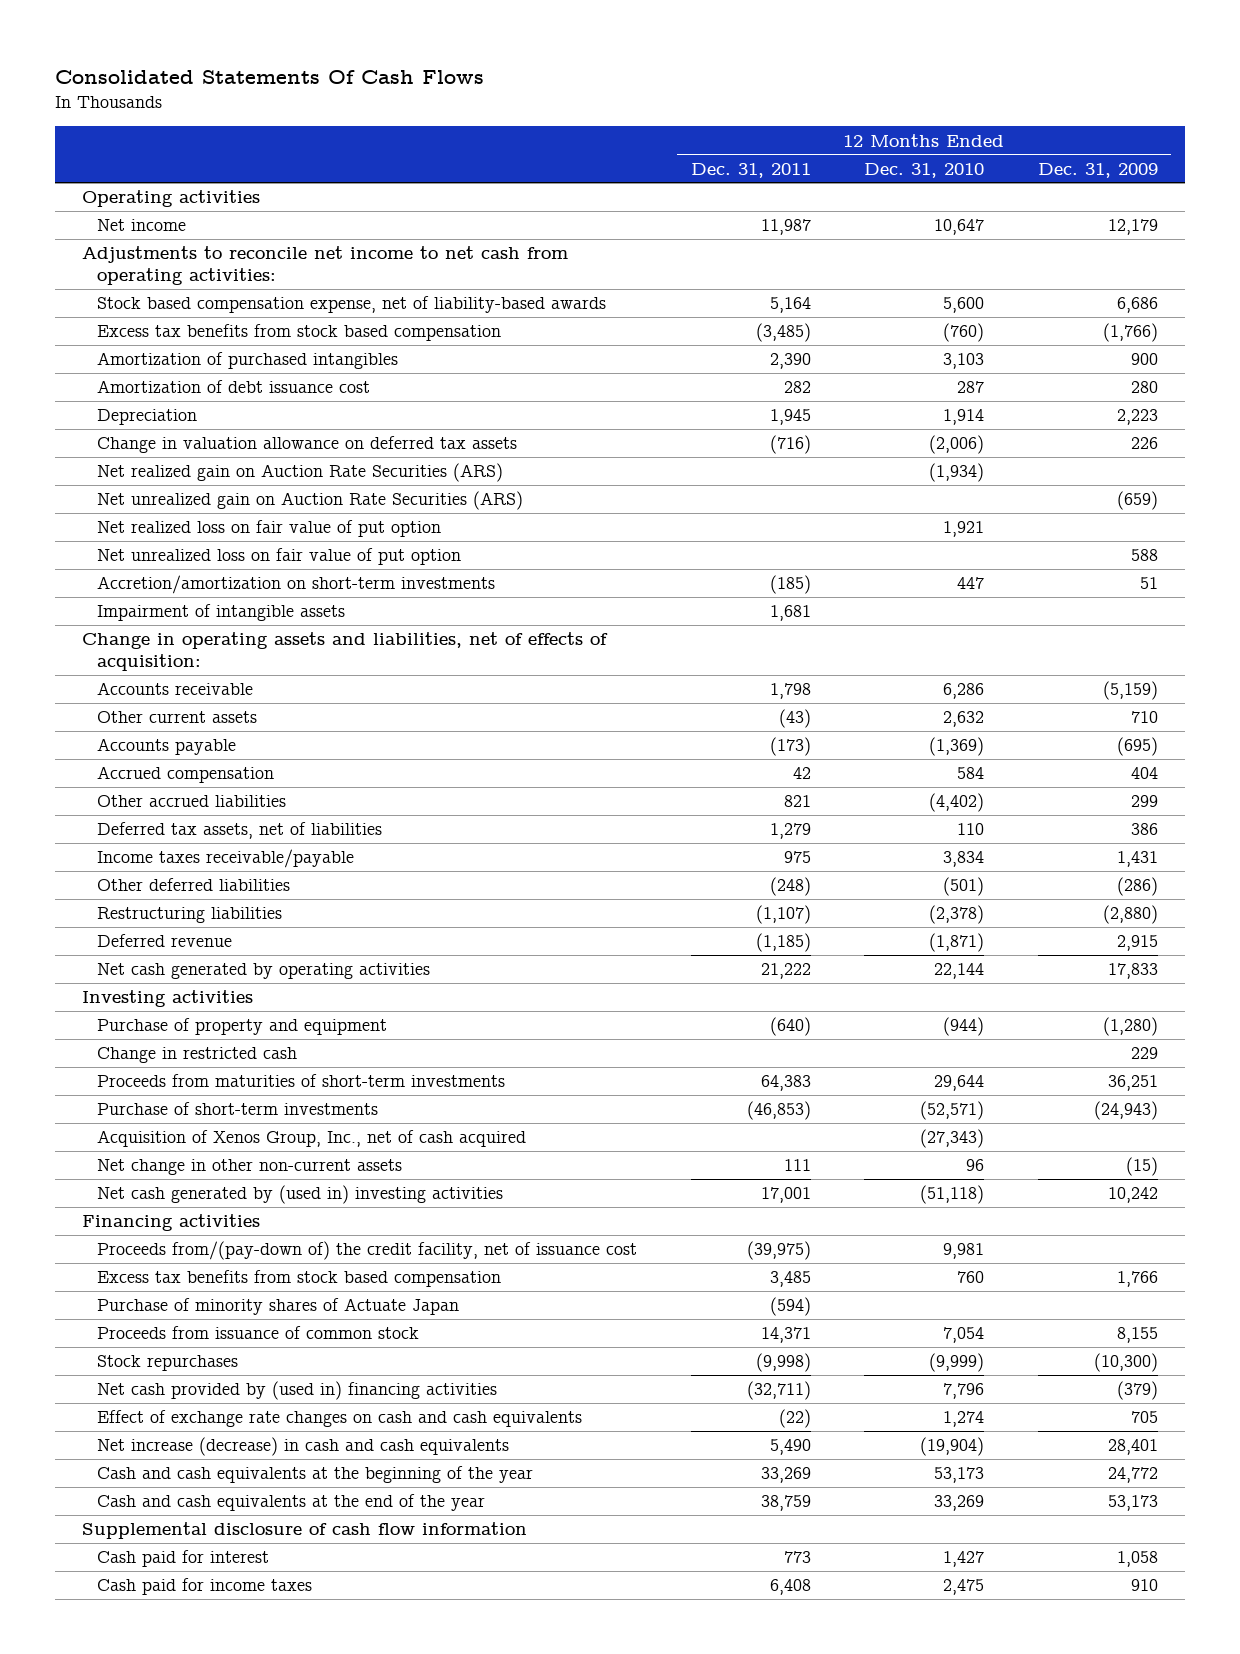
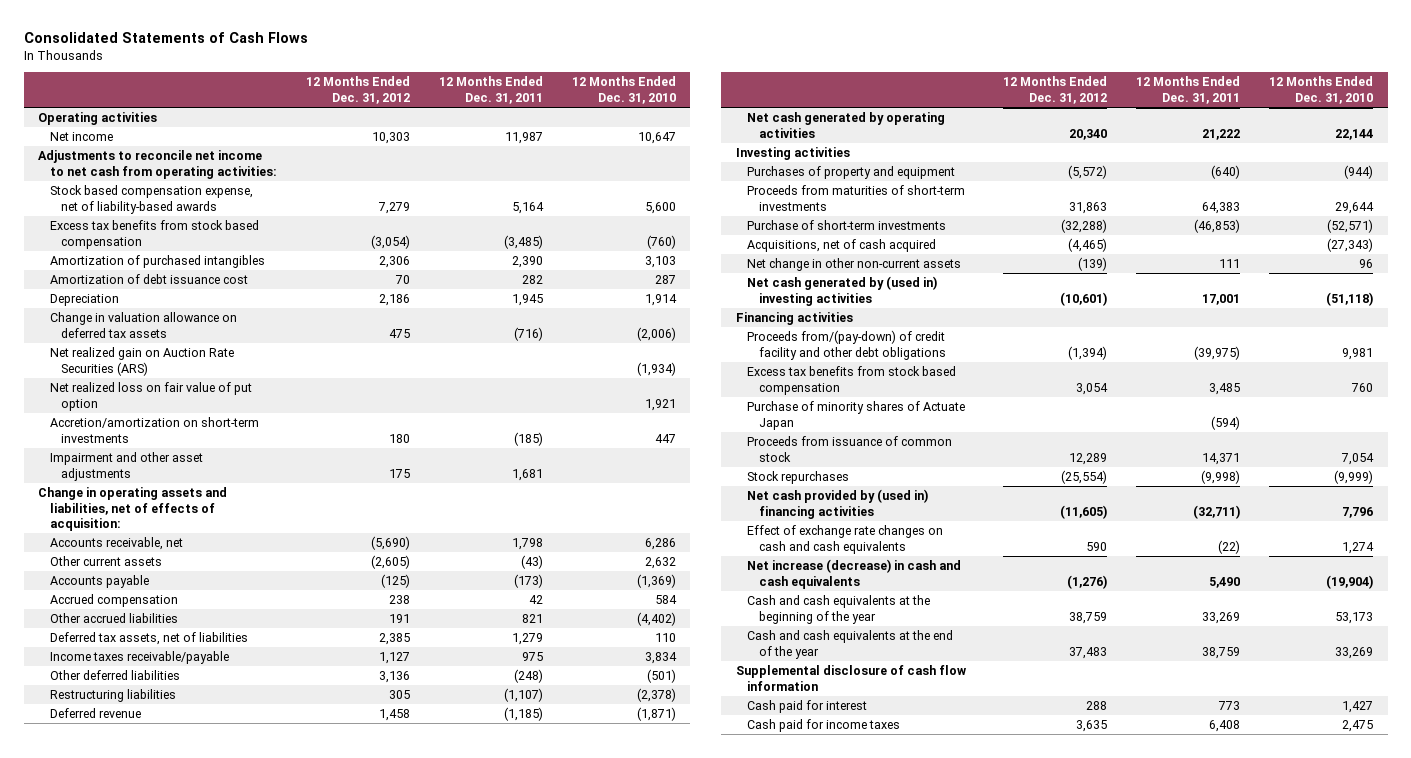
- Consolidated Statements Of Cash Flows
+ Consolidated Statements of Cash Flows
- | 12 Months Ended Dec. 31, 2011 | 12 Months Ended Dec. 31, 2010 | 12 Months Ended Dec. 31, 2009
+ | 12 Months Ended Dec. 31, 2012 | 12 Months Ended Dec. 31, 2011 | 12 Months Ended Dec. 31, 2010
- Net unrealized gain on Auction Rate Securities (ARS) | | | (659)
- Net unrealized loss on fair value of put option | | | 588
- Impairment of intangible assets | 1,681 | |
+ Impairment and other asset adjustments | 175 | 1,681 |
- Accounts receivable | 1,798 | 6,286 | (5,159)
+ Accounts receivable, net | (5,690) | 1,798 | 6,286
- Purchase of property and equipment | (640) | (944) | (1,280)
- Change in restricted cash | | | 229
+ Purchases of property and equipment | (5,572) | (640) | (944)
- Acquisition of Xenos Group, Inc., net of cash acquired | | (27,343) |
+ Acquisitions, net of cash acquired | (4,465) | | (27,343)
- Proceeds from/(pay-down of) the credit facility, net of issuance cost | (39,975) | 9,981 |
+ Proceeds from/(pay-down) of credit facility and other debt obligations | (1,394) | (39,975) | 9,981

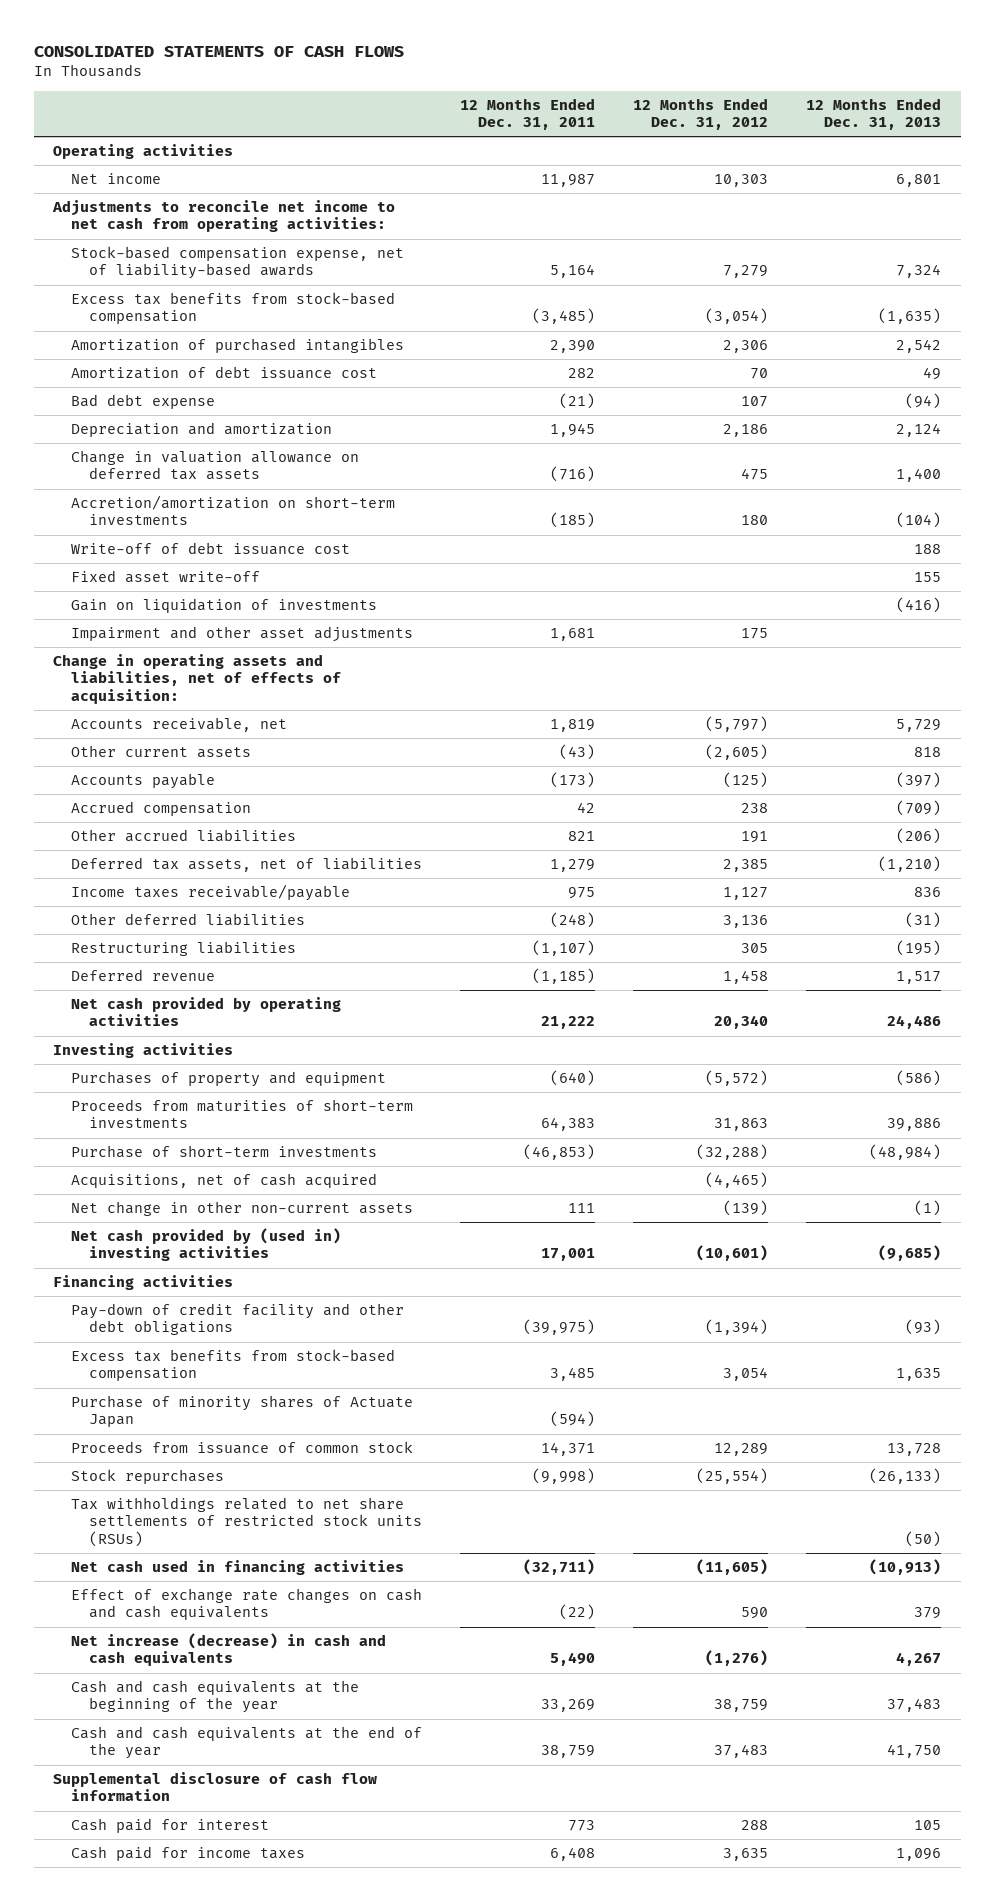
- Consolidated Statements of Cash Flows
+ CONSOLIDATED STATEMENTS OF CASH FLOWS
- | 12 Months Ended Dec. 31, 2012 | 12 Months Ended Dec. 31, 2011 | 12 Months Ended Dec. 31, 2010
+ | 12 Months Ended Dec. 31, 2011 | 12 Months Ended Dec. 31, 2012 | 12 Months Ended Dec. 31, 2013
- Stock based compensation expense, net of liability-based awards | 7,279 | 5,164 | 5,600
- Excess tax benefits from stock based compensation | (3,054) | (3,485) | (760)
+ Stock-based compensation expense, net of liability-based awards | 5,164 | 7,279 | 7,324
+ Excess tax benefits from stock-based compensation | (3,485) | (3,054) | (1,635)
- Depreciation | 2,186 | 1,945 | 1,914
+ Bad debt expense | (21) | 107 | (94)
+ Depreciation and amortization | 1,945 | 2,186 | 2,124
- Net realized gain on Auction Rate Securities (ARS) | | | (1,934)
- Net realized loss on fair value of put option | | | 1,921
+ Write-off of debt issuance cost | | | 188
+ Fixed asset write-off | | | 155
+ Gain on liquidation of investments | | | (416)
- Accounts receivable, net | (5,690) | 1,798 | 6,286
+ Accounts receivable, net | 1,819 | (5,797) | 5,729
- Net cash generated by operating activities | 20,340 | 21,222 | 22,144
+ Net cash provided by operating activities | 21,222 | 20,340 | 24,486
- Net cash generated by (used in) investing activities | (10,601) | 17,001 | (51,118)
+ Net cash provided by (used in) investing activities | 17,001 | (10,601) | (9,685)
- Proceeds from/(pay-down) of credit facility and other debt obligations | (1,394) | (39,975) | 9,981
- Excess tax benefits from stock based compensation | 3,054 | 3,485 | 760
+ Pay-down of credit facility and other debt obligations | (39,975) | (1,394) | (93)
+ Excess tax benefits from stock-based compensation | 3,485 | 3,054 | 1,635
- Net cash provided by (used in) financing activities | (11,605) | (32,711) | 7,796
+ Tax withholdings related to net share settlements of restricted stock units (RSUs) | | | (50)
+ Net cash used in financing activities | (32,711) | (11,605) | (10,913)

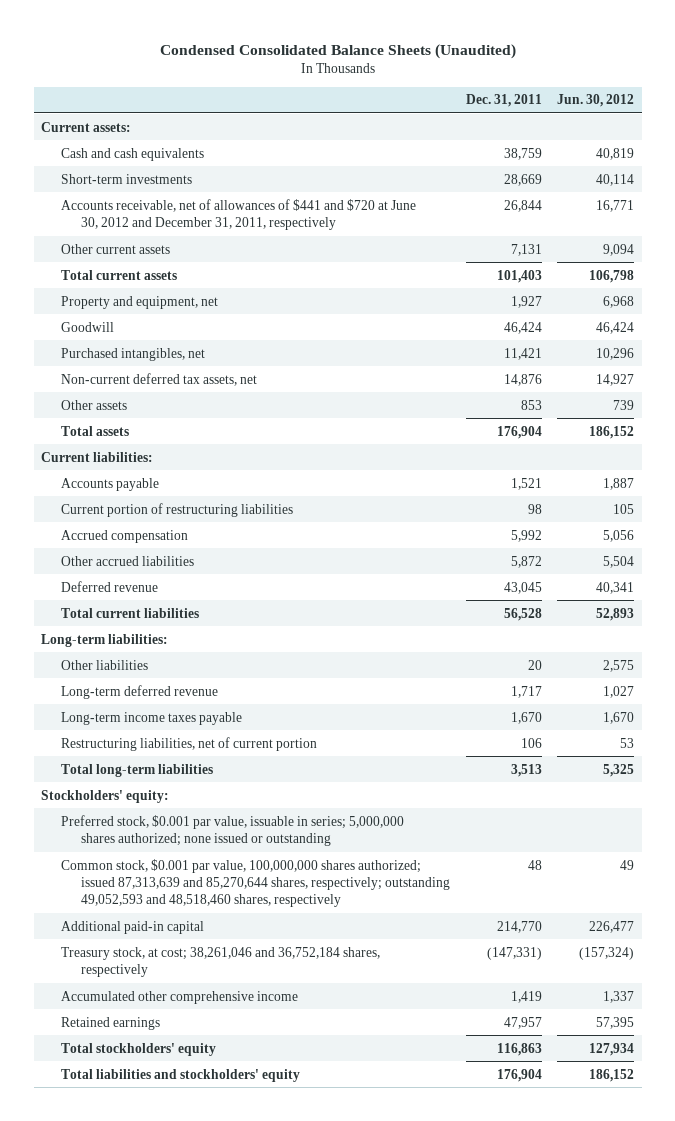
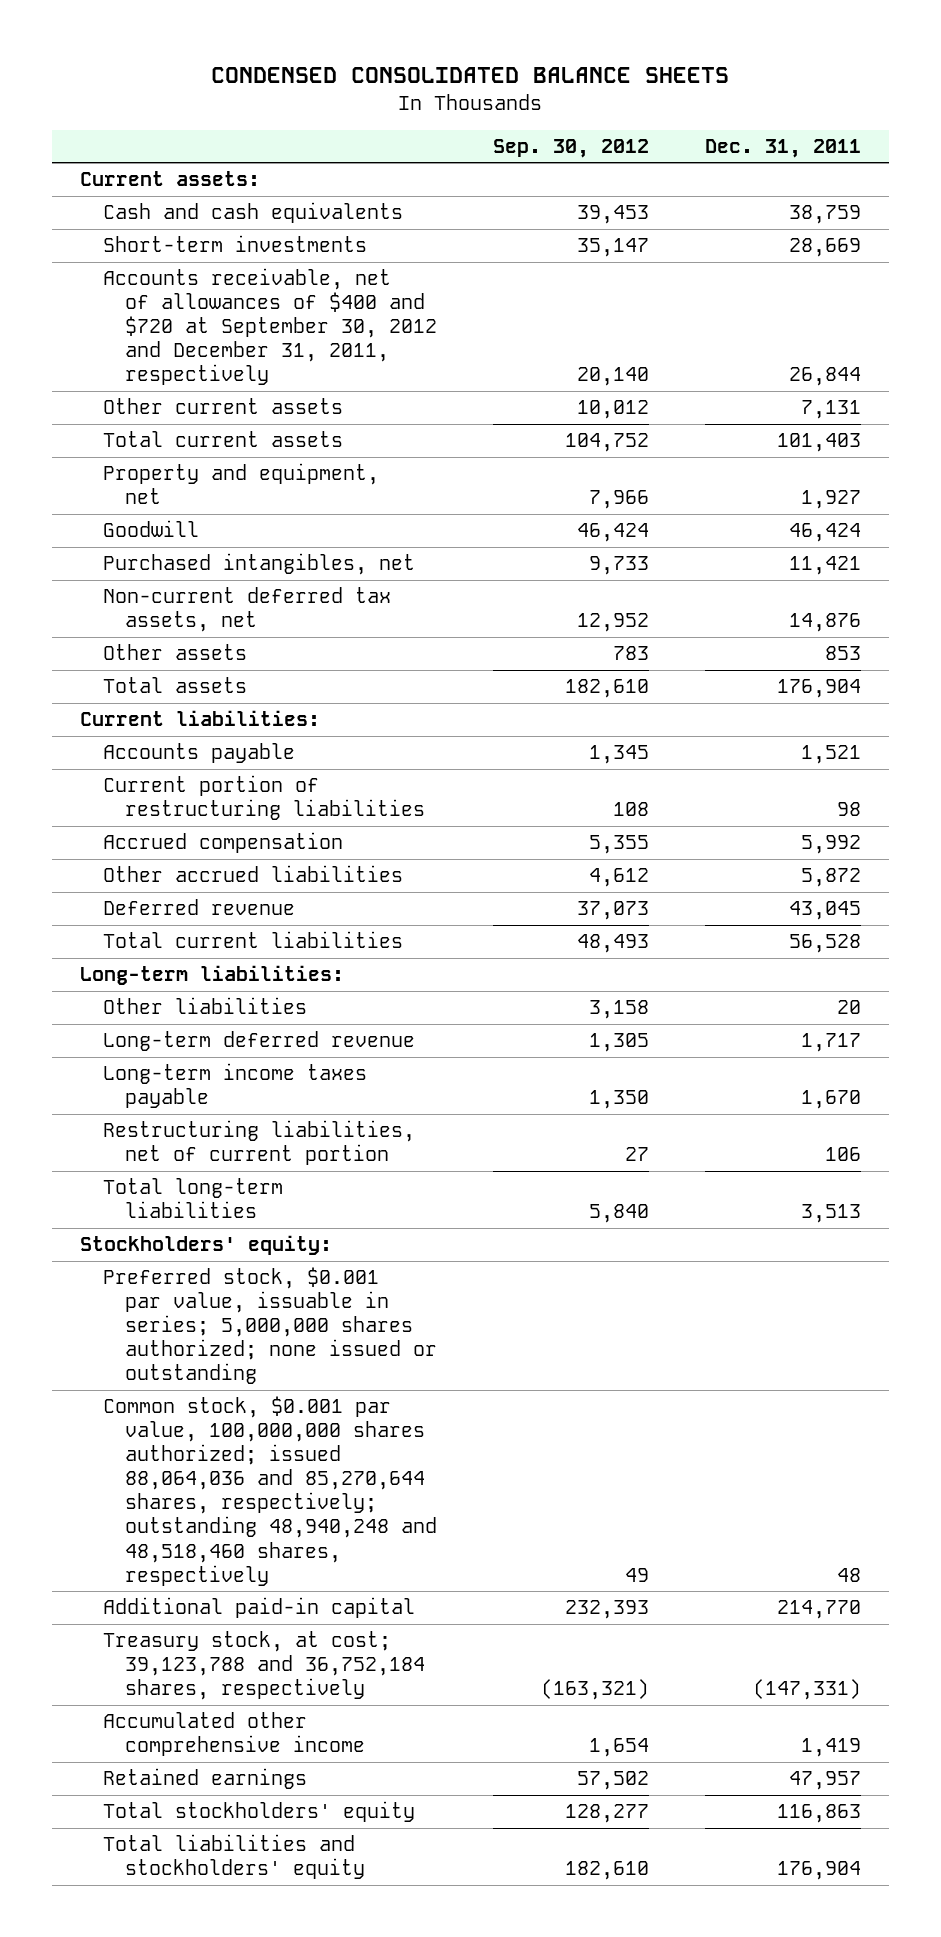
- Condensed Consolidated Balance Sheets (Unaudited)
+ CONDENSED CONSOLIDATED BALANCE SHEETS
- | Dec. 31, 2011 | Jun. 30, 2012
+ | Sep. 30, 2012 | Dec. 31, 2011
- Accounts receivable, net of allowances of $441 and $720 at June 30, 2012 and December 31, 2011, respectively | 26,844 | 16,771
+ Accounts receivable, net of allowances of $400 and $720 at September 30, 2012 and December 31, 2011, respectively | 20,140 | 26,844
- Common stock, $0.001 par value, 100,000,000 shares authorized; issued 87,313,639 and 85,270,644 shares, respectively; outstanding 49,052,593 and 48,518,460 shares, respectively | 48 | 49
+ Common stock, $0.001 par value, 100,000,000 shares authorized; issued 88,064,036 and 85,270,644 shares, respectively; outstanding 48,940,248 and 48,518,460 shares, respectively | 49 | 48
- Treasury stock, at cost; 38,261,046 and 36,752,184 shares, respectively | (147,331) | (157,324)
+ Treasury stock, at cost; 39,123,788 and 36,752,184 shares, respectively | (163,321) | (147,331)

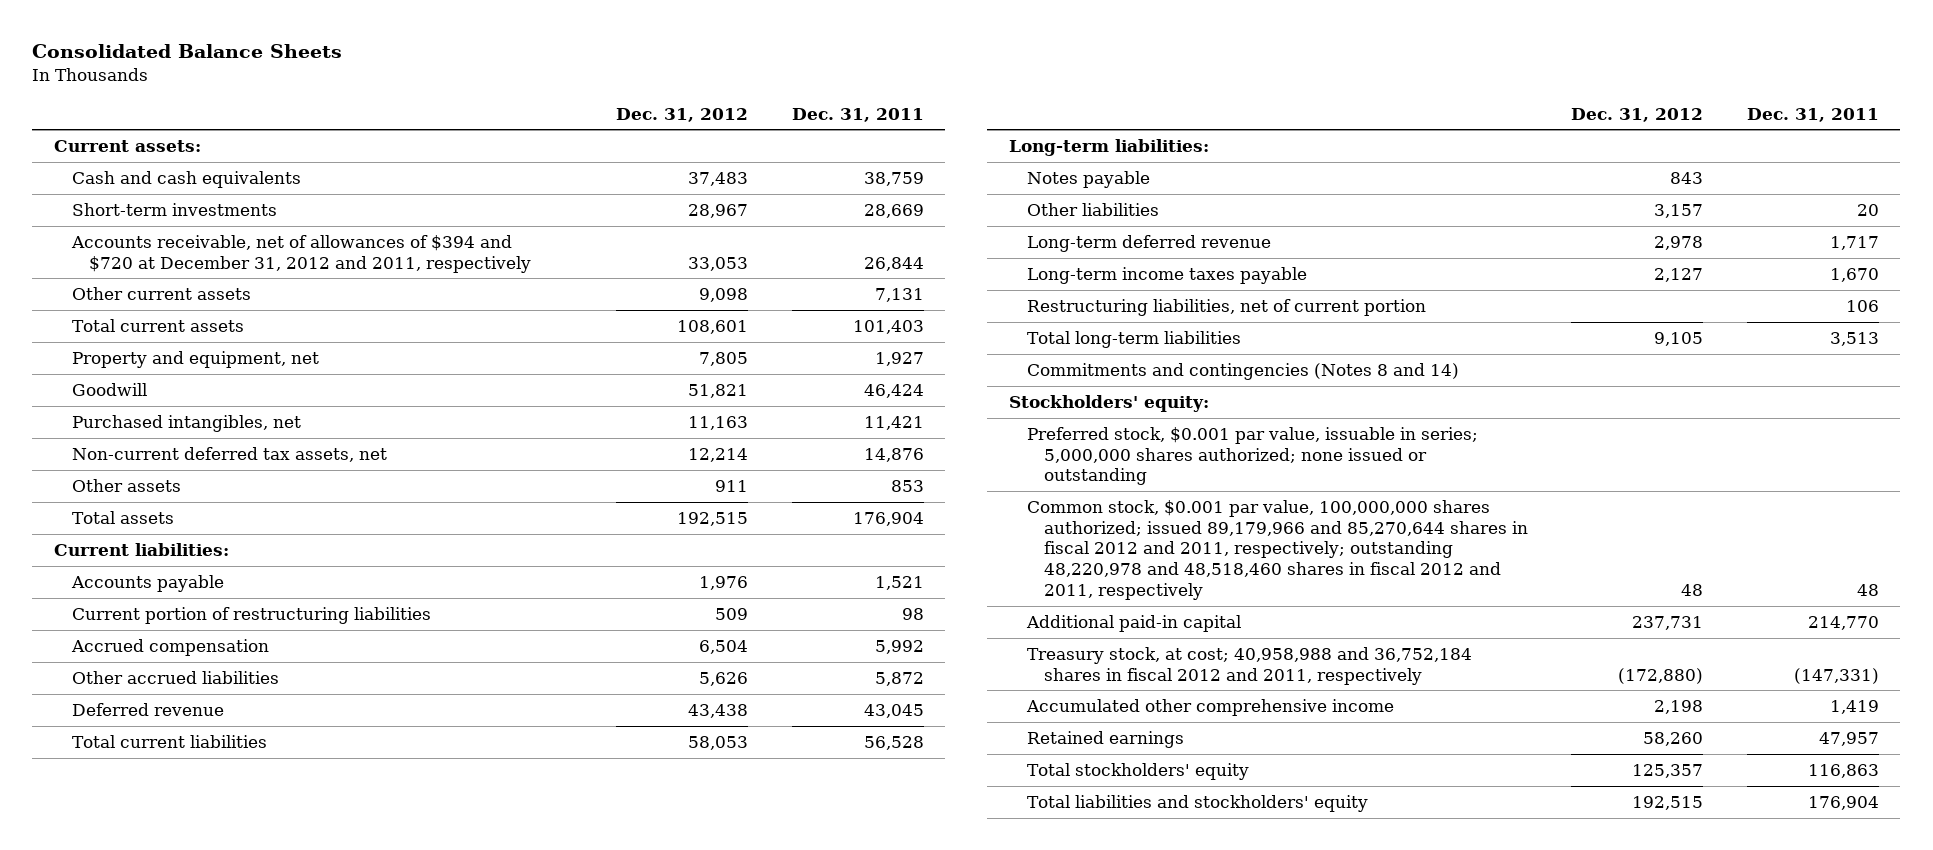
- CONDENSED CONSOLIDATED BALANCE SHEETS
+ Consolidated Balance Sheets
- | Sep. 30, 2012 | Dec. 31, 2011
+ | Dec. 31, 2012 | Dec. 31, 2011
- Accounts receivable, net of allowances of $400 and $720 at September 30, 2012 and December 31, 2011, respectively | 20,140 | 26,844
+ Accounts receivable, net of allowances of $394 and $720 at December 31, 2012 and 2011, respectively | 33,053 | 26,844
+ Notes payable | 843 |
+ Commitments and contingencies (Notes 8 and 14)
- Common stock, $0.001 par value, 100,000,000 shares authorized; issued 88,064,036 and 85,270,644 shares, respectively; outstanding 48,940,248 and 48,518,460 shares, respectively | 49 | 48
+ Common stock, $0.001 par value, 100,000,000 shares authorized; issued 89,179,966 and 85,270,644 shares in fiscal 2012 and 2011, respectively; outstanding 48,220,978 and 48,518,460 shares in fiscal 2012 and 2011, respectively | 48 | 48
- Treasury stock, at cost; 39,123,788 and 36,752,184 shares, respectively | (163,321) | (147,331)
+ Treasury stock, at cost; 40,958,988 and 36,752,184 shares in fiscal 2012 and 2011, respectively | (172,880) | (147,331)

